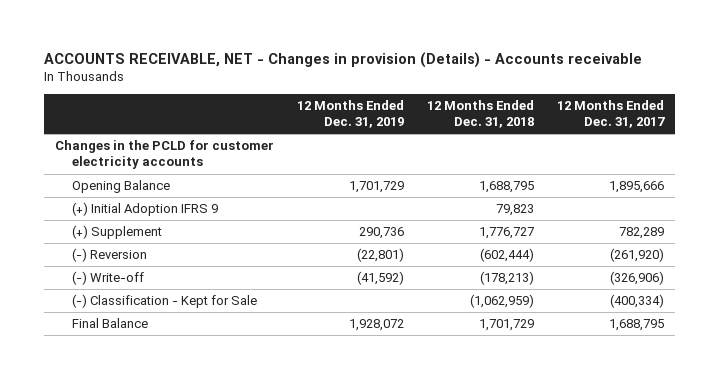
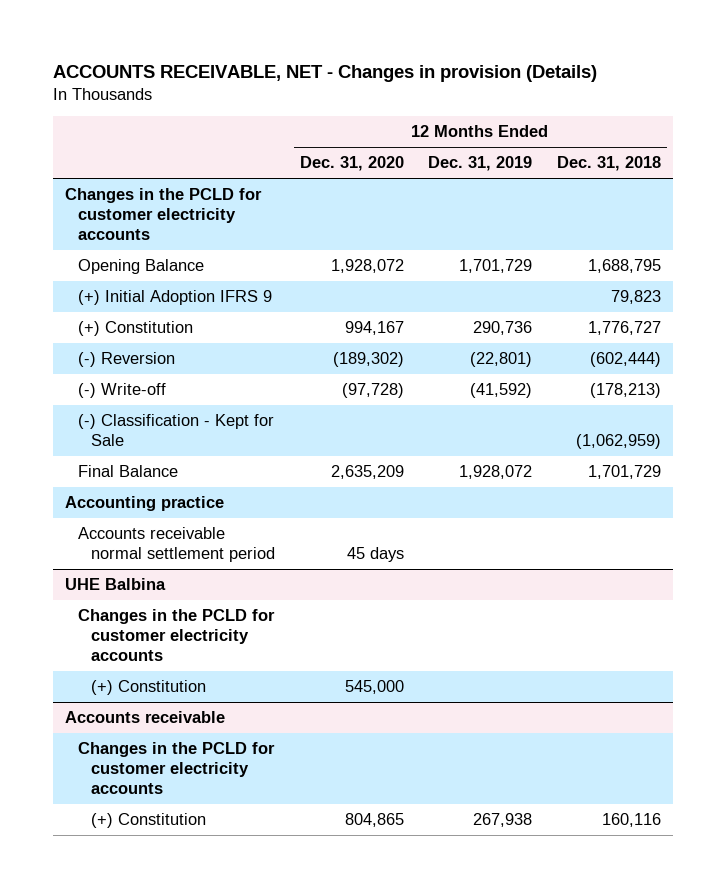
- ACCOUNTS RECEIVABLE, NET - Changes in provision (Details) - Accounts receivable
+ ACCOUNTS RECEIVABLE, NET - Changes in provision (Details)
- | 12 Months Ended Dec. 31, 2019 | 12 Months Ended Dec. 31, 2018 | 12 Months Ended Dec. 31, 2017
+ | 12 Months Ended Dec. 31, 2020 | 12 Months Ended Dec. 31, 2019 | 12 Months Ended Dec. 31, 2018
- (+) Supplement | 290,736 | 1,776,727 | 782,289
+ (+) Constitution | 994,167 | 290,736 | 1,776,727
+ Accounting practice
+ Accounts receivable normal settlement period | 45 days | |
+ UHE Balbina
+ Changes in the PCLD for customer electricity accounts
+ (+) Constitution | 545,000 | |
+ Accounts receivable
+ Changes in the PCLD for customer electricity accounts
+ (+) Constitution | 804,865 | 267,938 | 160,116

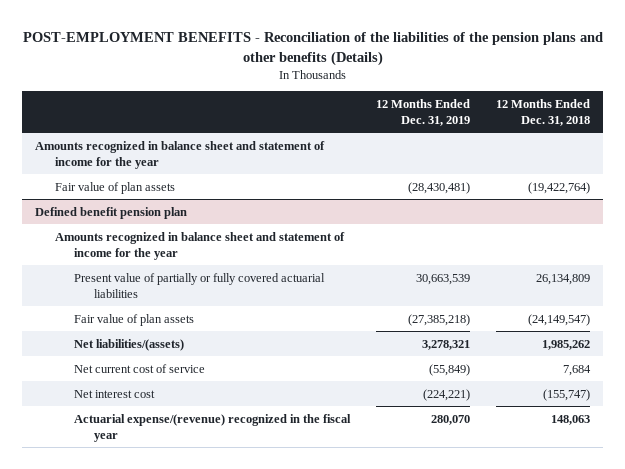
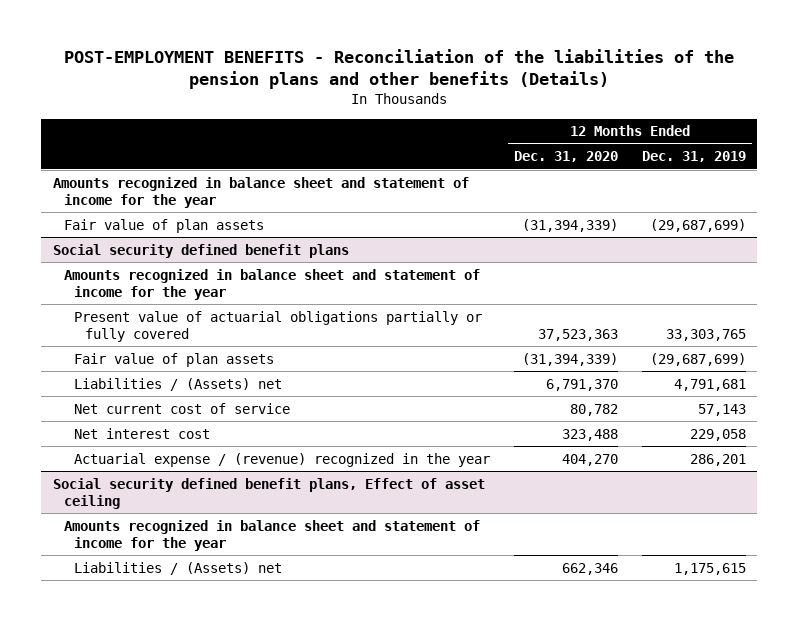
- | 12 Months Ended Dec. 31, 2019 | 12 Months Ended Dec. 31, 2018
+ | 12 Months Ended Dec. 31, 2020 | 12 Months Ended Dec. 31, 2019
- Fair value of plan assets | (28,430,481) | (19,422,764)
- Defined benefit pension plan
+ Fair value of plan assets | (31,394,339) | (29,687,699)
+ Social security defined benefit plans
- Present value of partially or fully covered actuarial liabilities | 30,663,539 | 26,134,809
- Fair value of plan assets | (27,385,218) | (24,149,547)
- Net liabilities/(assets) | 3,278,321 | 1,985,262
- Net current cost of service | (55,849) | 7,684
- Net interest cost | (224,221) | (155,747)
- Actuarial expense/(revenue) recognized in the fiscal year | 280,070 | 148,063
+ Present value of actuarial obligations partially or fully covered | 37,523,363 | 33,303,765
+ Fair value of plan assets | (31,394,339) | (29,687,699)
+ Liabilities / (Assets) net | 6,791,370 | 4,791,681
+ Net current cost of service | 80,782 | 57,143
+ Net interest cost | 323,488 | 229,058
+ Actuarial expense / (revenue) recognized in the year | 404,270 | 286,201
+ Social security defined benefit plans, Effect of asset ceiling
+ Amounts recognized in balance sheet and statement of income for the year
+ Liabilities / (Assets) net | 662,346 | 1,175,615

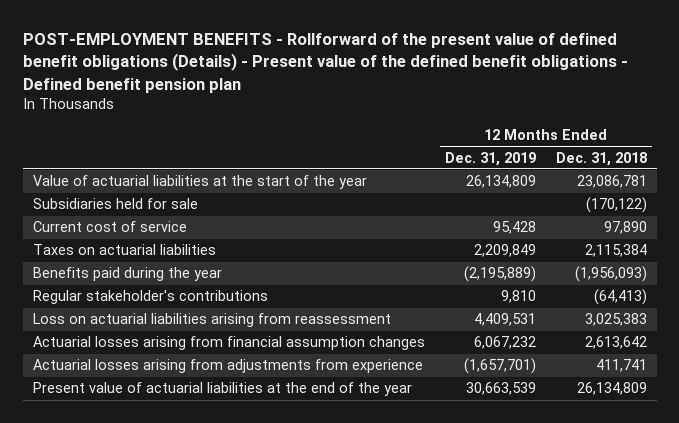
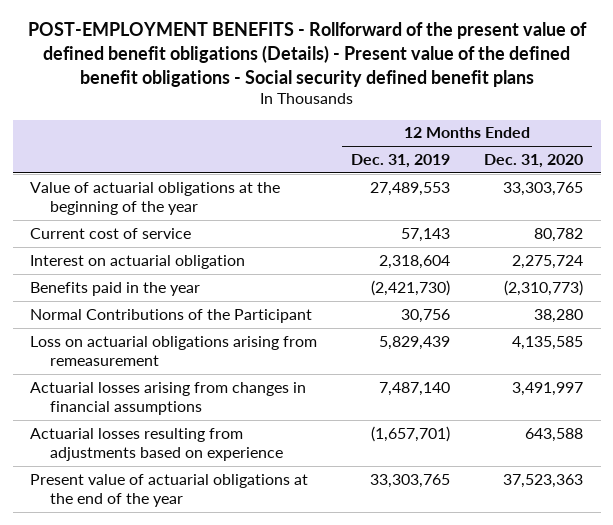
- POST-EMPLOYMENT BENEFITS - Rollforward of the present value of defined benefit obligations (Details) - Present value of the defined benefit obligations - Defined benefit pension plan
+ POST-EMPLOYMENT BENEFITS - Rollforward of the present value of defined benefit obligations (Details) - Present value of the defined benefit obligations - Social security defined benefit plans
- | 12 Months Ended Dec. 31, 2019 | 12 Months Ended Dec. 31, 2018
+ | 12 Months Ended Dec. 31, 2019 | 12 Months Ended Dec. 31, 2020
- Value of actuarial liabilities at the start of the year | 26,134,809 | 23,086,781
- Subsidiaries held for sale | | (170,122)
- Current cost of service | 95,428 | 97,890
- Taxes on actuarial liabilities | 2,209,849 | 2,115,384
- Benefits paid during the year | (2,195,889) | (1,956,093)
- Regular stakeholder's contributions | 9,810 | (64,413)
- Loss on actuarial liabilities arising from reassessment | 4,409,531 | 3,025,383
- Actuarial losses arising from financial assumption changes | 6,067,232 | 2,613,642
- Actuarial losses arising from adjustments from experience | (1,657,701) | 411,741
- Present value of actuarial liabilities at the end of the year | 30,663,539 | 26,134,809
+ Value of actuarial obligations at the beginning of the year | 27,489,553 | 33,303,765
+ Current cost of service | 57,143 | 80,782
+ Interest on actuarial obligation | 2,318,604 | 2,275,724
+ Benefits paid in the year | (2,421,730) | (2,310,773)
+ Normal Contributions of the Participant | 30,756 | 38,280
+ Loss on actuarial obligations arising from remeasurement | 5,829,439 | 4,135,585
+ Actuarial losses arising from changes in financial assumptions | 7,487,140 | 3,491,997
+ Actuarial losses resulting from adjustments based on experience | (1,657,701) | 643,588
+ Present value of actuarial obligations at the end of the year | 33,303,765 | 37,523,363

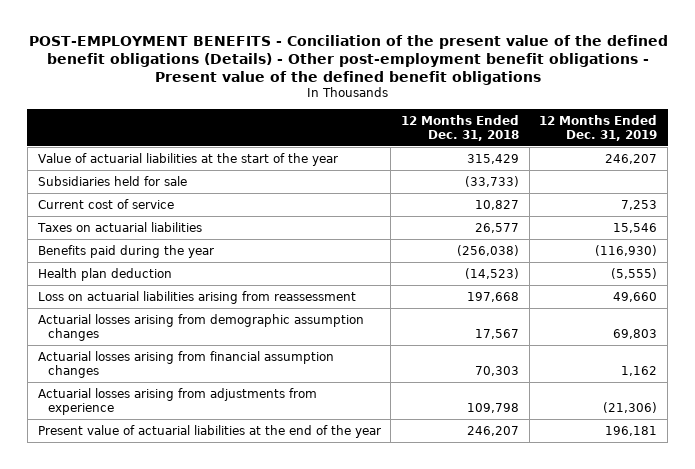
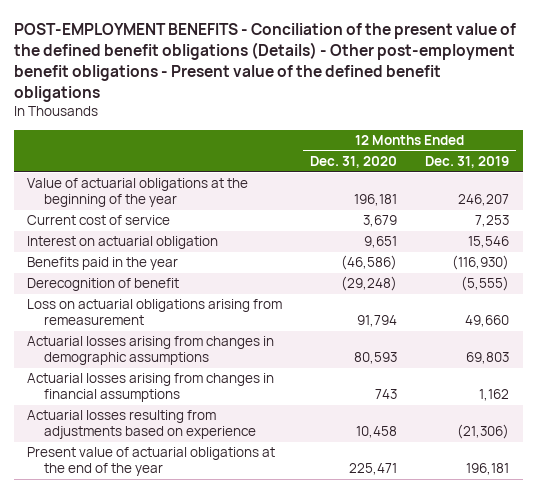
- | 12 Months Ended Dec. 31, 2018 | 12 Months Ended Dec. 31, 2019
+ | 12 Months Ended Dec. 31, 2020 | 12 Months Ended Dec. 31, 2019
- Value of actuarial liabilities at the start of the year | 315,429 | 246,207
- Subsidiaries held for sale | (33,733) |
+ Value of actuarial obligations at the beginning of the year | 196,181 | 246,207
- Taxes on actuarial liabilities | 26,577 | 15,546
- Benefits paid during the year | (256,038) | (116,930)
- Health plan deduction | (14,523) | (5,555)
- Loss on actuarial liabilities arising from reassessment | 197,668 | 49,660
- Actuarial losses arising from demographic assumption changes | 17,567 | 69,803
- Actuarial losses arising from financial assumption changes | 70,303 | 1,162
- Actuarial losses arising from adjustments from experience | 109,798 | (21,306)
- Present value of actuarial liabilities at the end of the year | 246,207 | 196,181
+ Interest on actuarial obligation | 9,651 | 15,546
+ Benefits paid in the year | (46,586) | (116,930)
+ Derecognition of benefit | (29,248) | (5,555)
+ Loss on actuarial obligations arising from remeasurement | 91,794 | 49,660
+ Actuarial losses arising from changes in demographic assumptions | 80,593 | 69,803
+ Actuarial losses arising from changes in financial assumptions | 743 | 1,162
+ Actuarial losses resulting from adjustments based on experience | 10,458 | (21,306)
+ Present value of actuarial obligations at the end of the year | 225,471 | 196,181

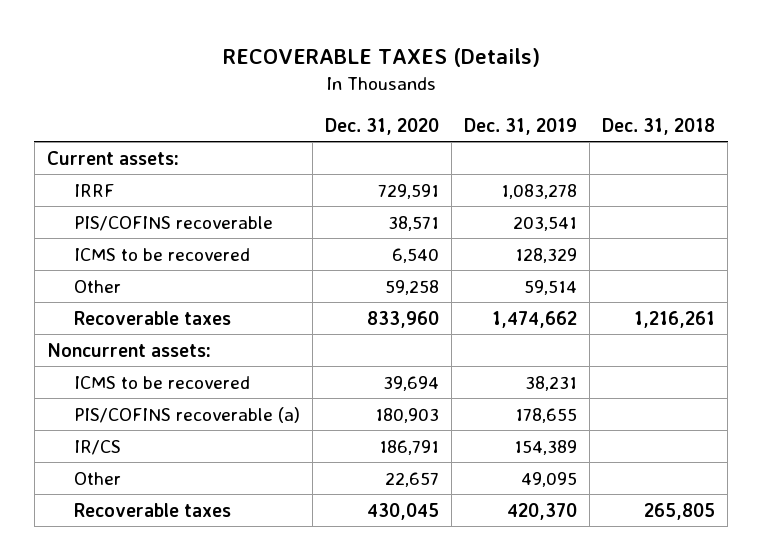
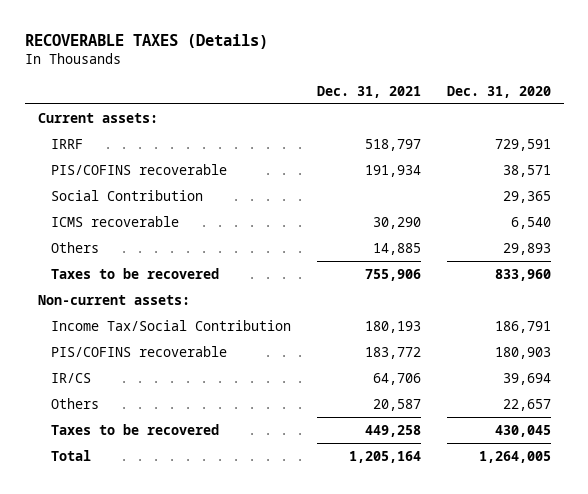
- | Dec. 31, 2020 | Dec. 31, 2019 | Dec. 31, 2018
+ | Dec. 31, 2021 | Dec. 31, 2020
- ICMS to be recovered | 6,540 | 128,329 |
- Other | 59,258 | 59,514 |
- Recoverable taxes | 833,960 | 1,474,662 | 1,216,261
- Noncurrent assets:
- ICMS to be recovered | 39,694 | 38,231 |
- PIS/COFINS recoverable (a) | 180,903 | 178,655 |
- IR/CS | 186,791 | 154,389 |
- Other | 22,657 | 49,095 |
- Recoverable taxes | 430,045 | 420,370 | 265,805
+ Social Contribution | | 29,365
+ ICMS recoverable | 30,290 | 6,540
+ Others | 14,885 | 29,893
+ Taxes to be recovered | 755,906 | 833,960
+ Non-current assets:
+ Income Tax/Social Contribution | 180,193 | 186,791
+ PIS/COFINS recoverable | 183,772 | 180,903
+ IR/CS | 64,706 | 39,694
+ Others | 20,587 | 22,657
+ Taxes to be recovered | 449,258 | 430,045
+ Total | 1,205,164 | 1,264,005

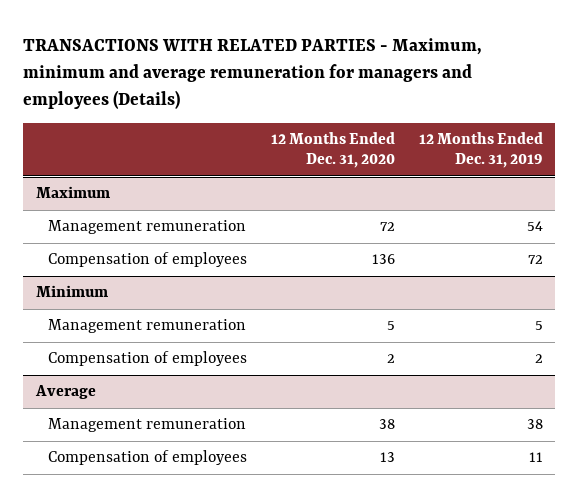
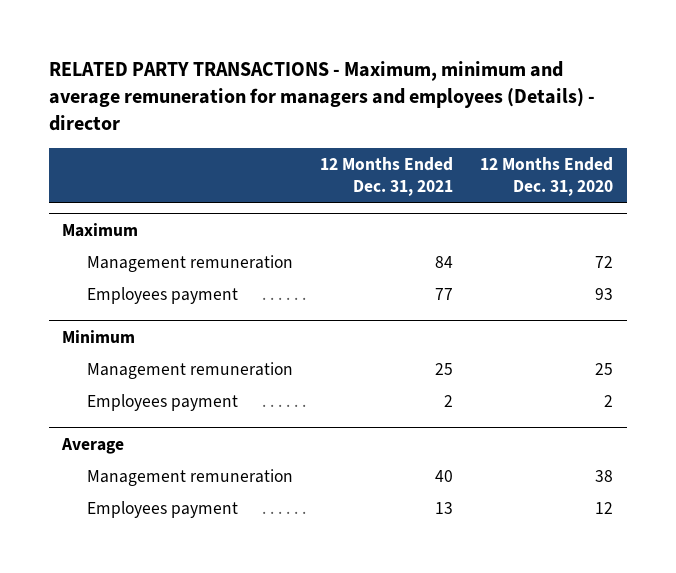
- TRANSACTIONS WITH RELATED PARTIES - Maximum, minimum and average remuneration for managers and employees (Details)
+ RELATED PARTY TRANSACTIONS - Maximum, minimum and average remuneration for managers and employees (Details) - director
- | 12 Months Ended Dec. 31, 2020 | 12 Months Ended Dec. 31, 2019
+ | 12 Months Ended Dec. 31, 2021 | 12 Months Ended Dec. 31, 2020
@ Maximum
- Compensation of employees | 136 | 72
+ Employees payment | 77 | 93
@ Minimum
- Management remuneration | 5 | 5
- Compensation of employees | 2 | 2
+ Management remuneration | 25 | 25
+ Employees payment | 2 | 2
@ Average
- Compensation of employees | 13 | 11
+ Employees payment | 13 | 12

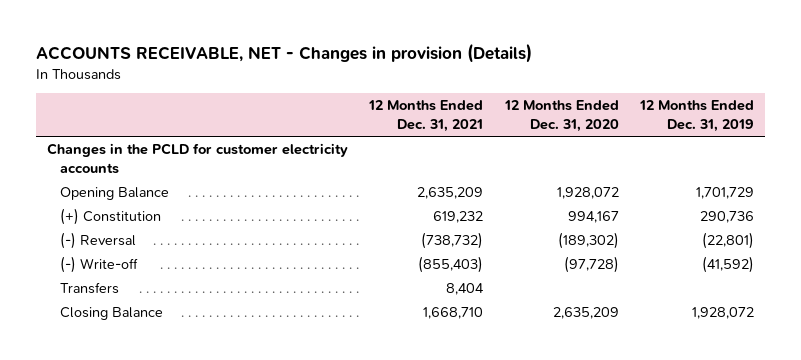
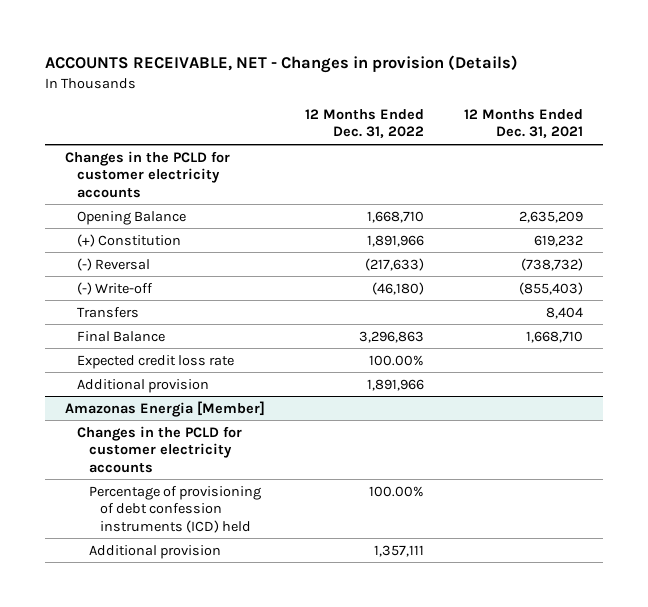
- | 12 Months Ended Dec. 31, 2021 | 12 Months Ended Dec. 31, 2020 | 12 Months Ended Dec. 31, 2019
+ | 12 Months Ended Dec. 31, 2022 | 12 Months Ended Dec. 31, 2021
- Closing Balance | 1,668,710 | 2,635,209 | 1,928,072
+ Final Balance | 3,296,863 | 1,668,710
+ Expected credit loss rate | 100.00% |
+ Additional provision | 1,891,966 |
+ Amazonas Energia [Member]
+ Changes in the PCLD for customer electricity accounts
+ Percentage of provisioning of debt confession instruments (ICD) held | 100.00% |
+ Additional provision | 1,357,111 |

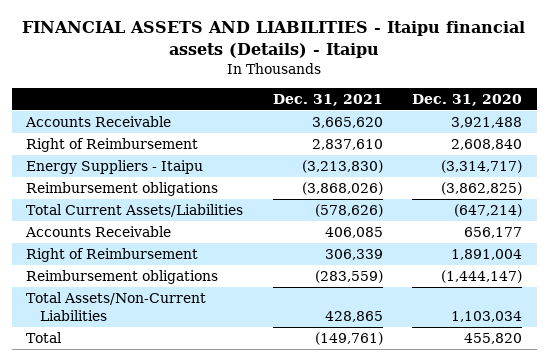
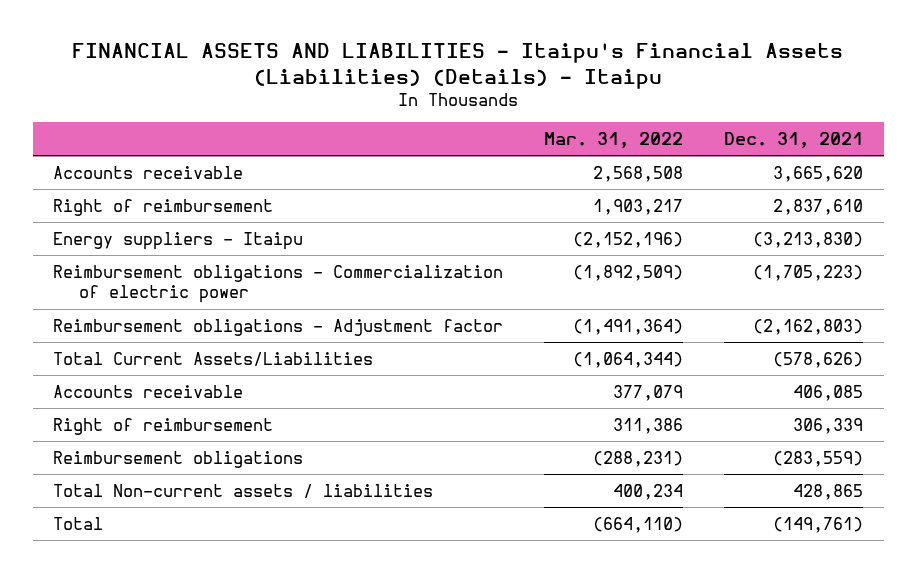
- FINANCIAL ASSETS AND LIABILITIES - Itaipu financial assets (Details) - Itaipu
+ FINANCIAL ASSETS AND LIABILITIES - Itaipu's Financial Assets (Liabilities) (Details) - Itaipu
- | Dec. 31, 2021 | Dec. 31, 2020
+ | Mar. 31, 2022 | Dec. 31, 2021
- Accounts Receivable | 3,665,620 | 3,921,488
- Right of Reimbursement | 2,837,610 | 2,608,840
- Energy Suppliers - Itaipu | (3,213,830) | (3,314,717)
- Reimbursement obligations | (3,868,026) | (3,862,825)
+ Accounts receivable | 2,568,508 | 3,665,620
+ Right of reimbursement | 1,903,217 | 2,837,610
+ Energy suppliers - Itaipu | (2,152,196) | (3,213,830)
+ Reimbursement obligations - Commercialization of electric power | (1,892,509) | (1,705,223)
+ Reimbursement obligations - Adjustment factor | (1,491,364) | (2,162,803)
- Accounts Receivable | 406,085 | 656,177
- Right of Reimbursement | 306,339 | 1,891,004
+ Accounts receivable | 377,079 | 406,085
+ Right of reimbursement | 311,386 | 306,339
- Total Assets/Non-Current Liabilities | 428,865 | 1,103,034
+ Total Non-current assets / liabilities | 400,234 | 428,865

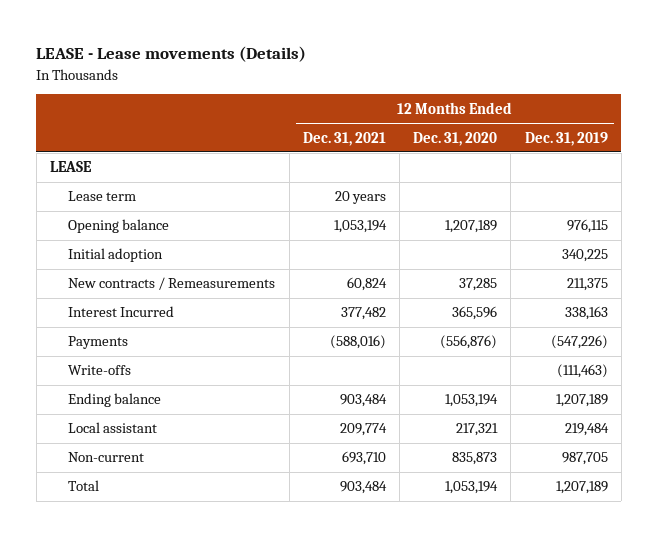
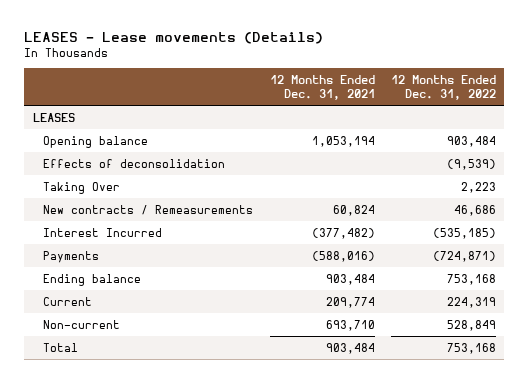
- LEASE - Lease movements (Details)
+ LEASES - Lease movements (Details)
- | 12 Months Ended Dec. 31, 2021 | 12 Months Ended Dec. 31, 2020 | 12 Months Ended Dec. 31, 2019
+ | 12 Months Ended Dec. 31, 2021 | 12 Months Ended Dec. 31, 2022
- LEASE
- Lease term | 20 years | |
+ LEASES
- Initial adoption | | | 340,225
+ Effects of deconsolidation | | (9,539)
+ Taking Over | | 2,223
- Interest Incurred | 377,482 | 365,596 | 338,163
+ Interest Incurred | (377,482) | (535,185)
- Write-offs | | | (111,463)
- Local assistant | 209,774 | 217,321 | 219,484
+ Current | 209,774 | 224,319

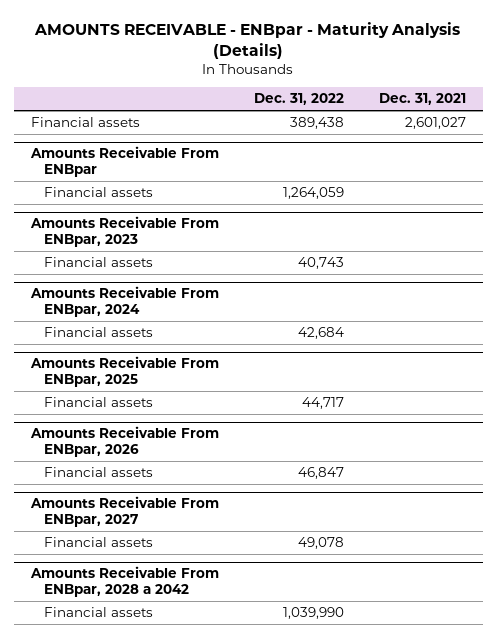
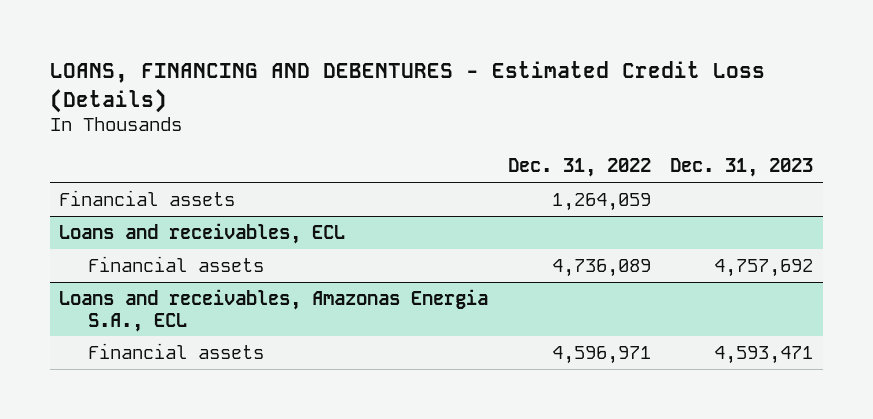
- AMOUNTS RECEIVABLE - ENBpar - Maturity Analysis (Details)
+ LOANS, FINANCING AND DEBENTURES - Estimated Credit Loss (Details)
- | Dec. 31, 2022 | Dec. 31, 2021
+ | Dec. 31, 2022 | Dec. 31, 2023
- Financial assets | 389,438 | 2,601,027
- Amounts Receivable From ENBpar
- Amounts Receivable From ENBpar, 2023
- Financial assets | 40,743 |
- Amounts Receivable From ENBpar, 2024
- Financial assets | 42,684 |
- Amounts Receivable From ENBpar, 2025
- Financial assets | 44,717 |
- Amounts Receivable From ENBpar, 2026
- Financial assets | 46,847 |
- Amounts Receivable From ENBpar, 2027
- Financial assets | 49,078 |
- Amounts Receivable From ENBpar, 2028 a 2042
- Financial assets | 1,039,990 |
+ Loans and receivables, ECL
+ Financial assets | 4,736,089 | 4,757,692
+ Loans and receivables, Amazonas Energia S.A., ECL
+ Financial assets | 4,596,971 | 4,593,471

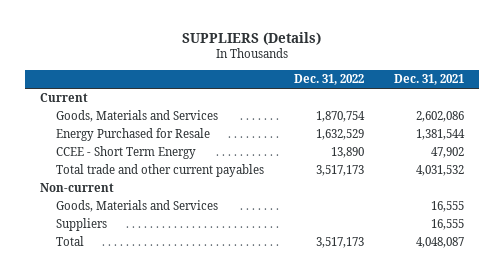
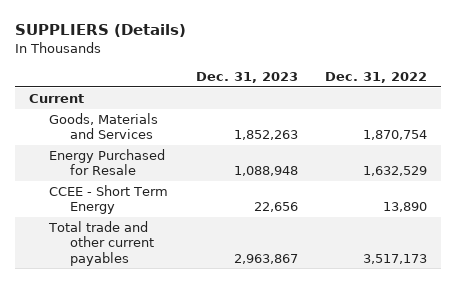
- | Dec. 31, 2022 | Dec. 31, 2021
+ | Dec. 31, 2023 | Dec. 31, 2022
- Non-current
- Goods, Materials and Services | | 16,555
- Suppliers | | 16,555
- Total | 3,517,173 | 4,048,087

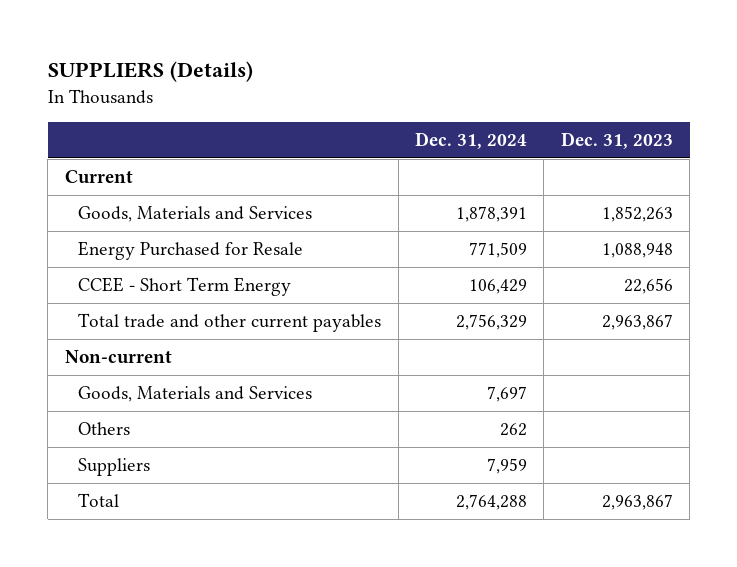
- | Dec. 31, 2023 | Dec. 31, 2022
+ | Dec. 31, 2024 | Dec. 31, 2023
+ Non-current
+ Goods, Materials and Services | 7,697 |
+ Others | 262 |
+ Suppliers | 7,959 |
+ Total | 2,764,288 | 2,963,867

